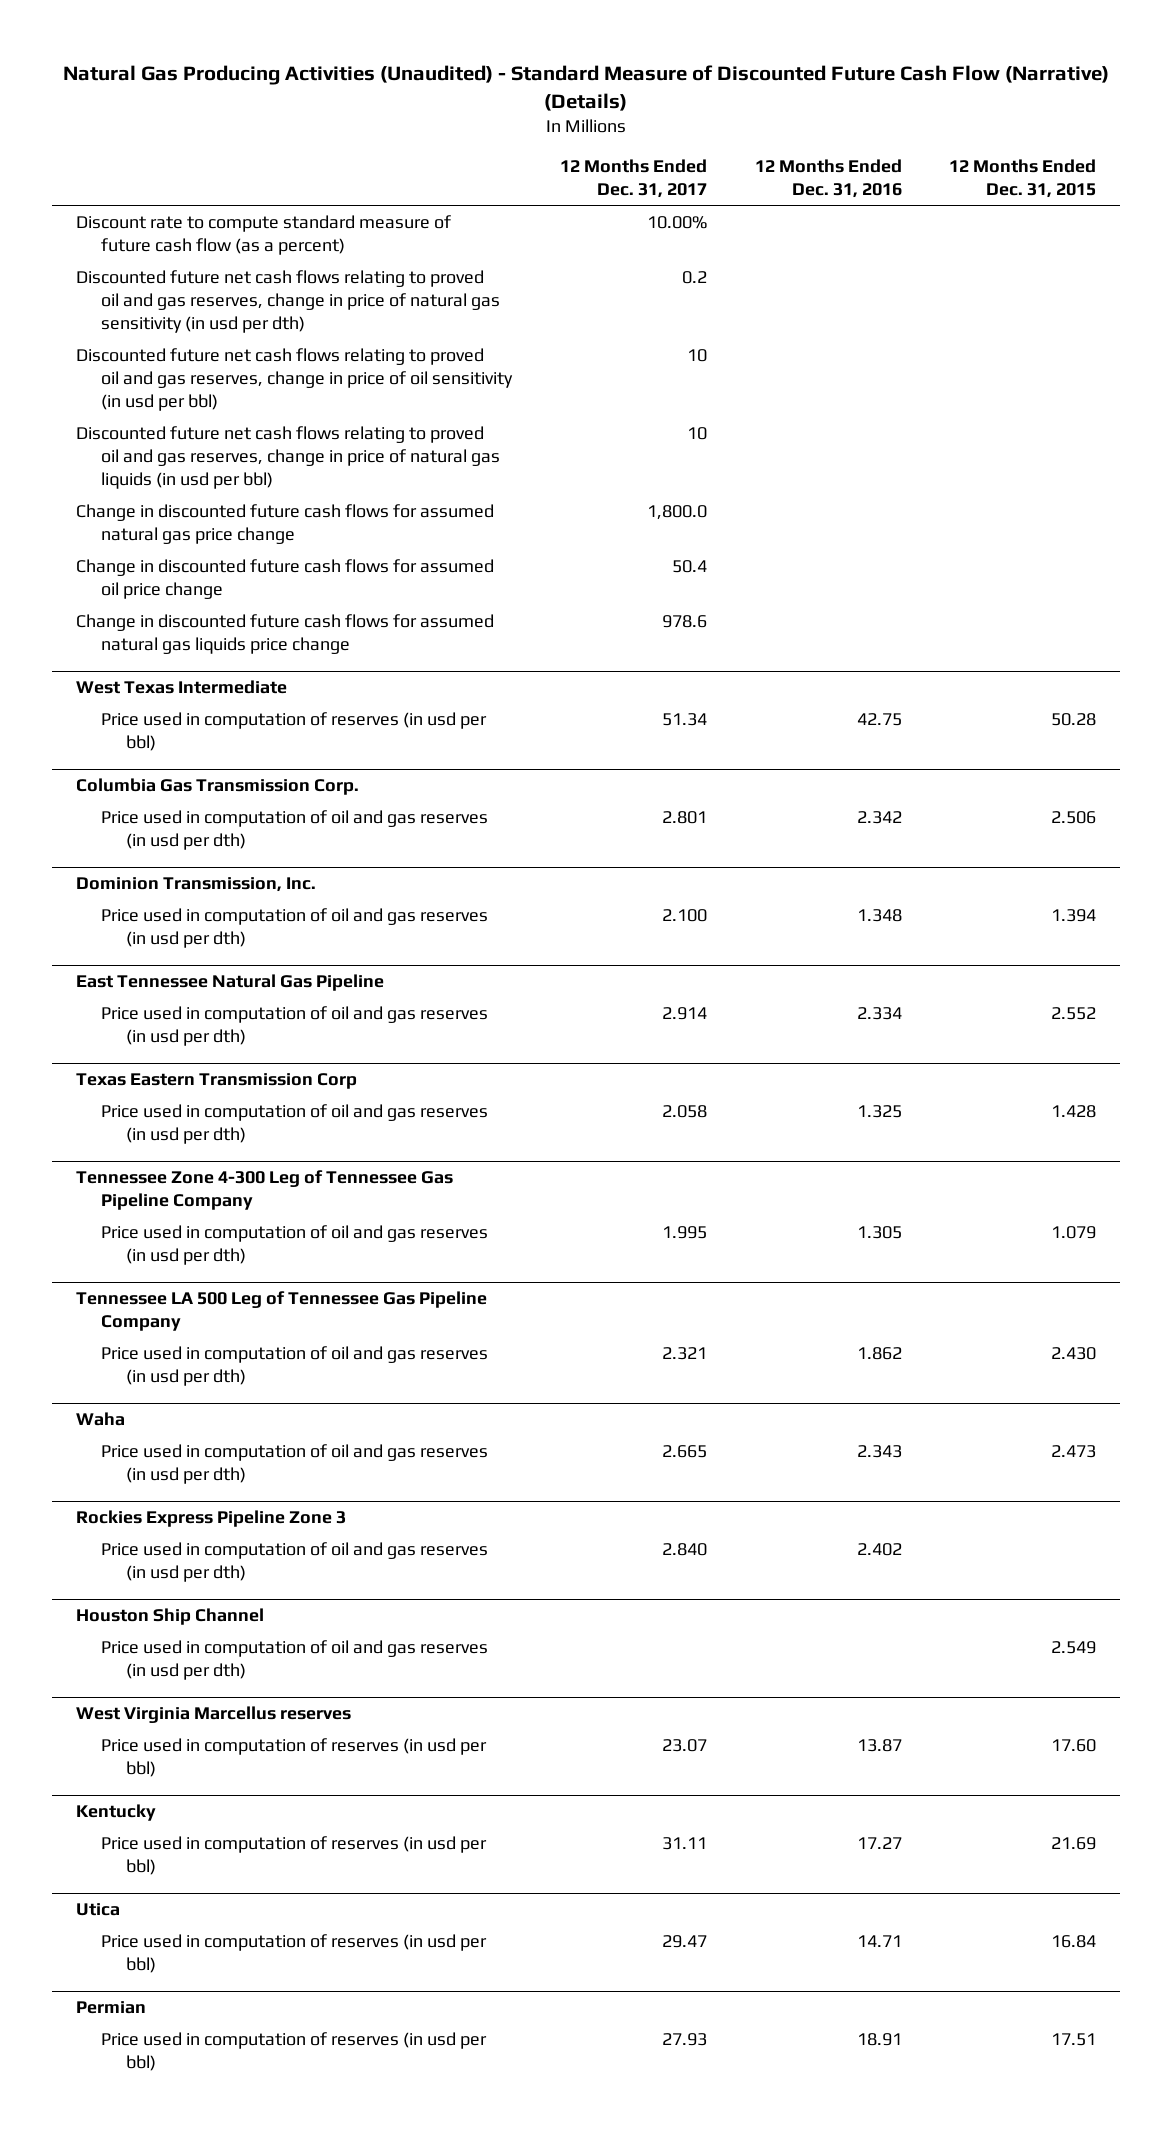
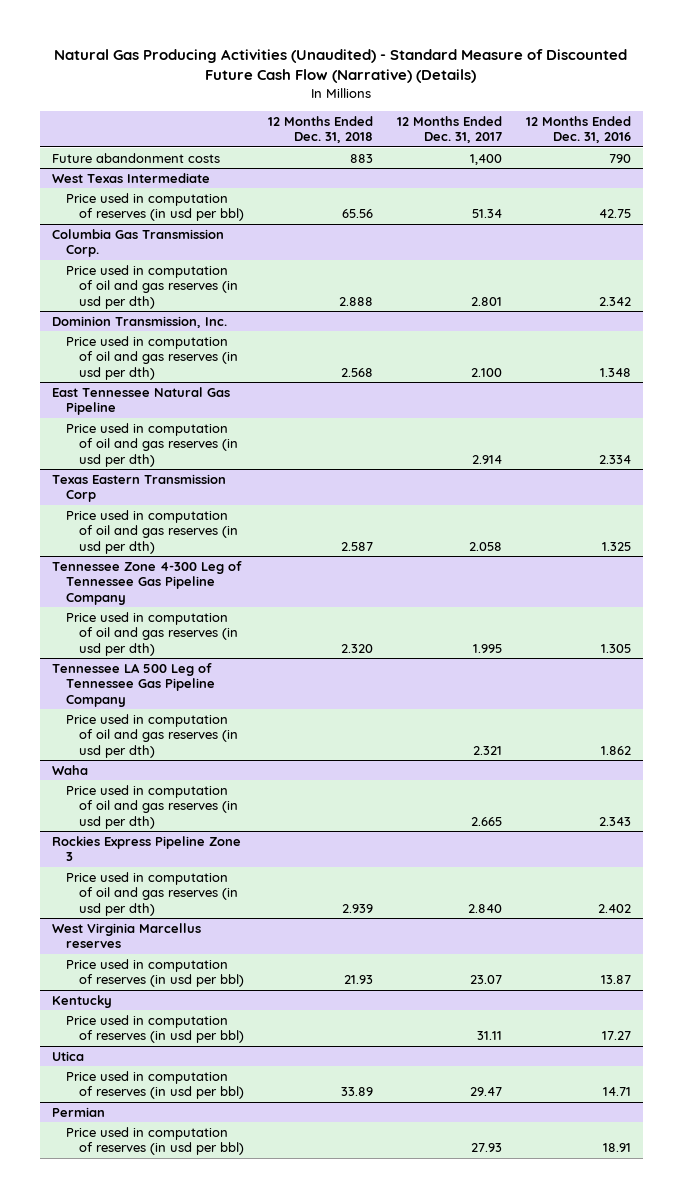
- | 12 Months Ended Dec. 31, 2017 | 12 Months Ended Dec. 31, 2016 | 12 Months Ended Dec. 31, 2015
+ | 12 Months Ended Dec. 31, 2018 | 12 Months Ended Dec. 31, 2017 | 12 Months Ended Dec. 31, 2016
- Discount rate to compute standard measure of future cash flow (as a percent) | 10.00% | |
- Discounted future net cash flows relating to proved oil and gas reserves, change in price of natural gas sensitivity (in usd per dth) | 0.2 | |
- Discounted future net cash flows relating to proved oil and gas reserves, change in price of oil sensitivity (in usd per bbl) | 10 | |
- Discounted future net cash flows relating to proved oil and gas reserves, change in price of natural gas liquids (in usd per bbl) | 10 | |
- Change in discounted future cash flows for assumed natural gas price change | 1,800.0 | |
- Change in discounted future cash flows for assumed oil price change | 50.4 | |
- Change in discounted future cash flows for assumed natural gas liquids price change | 978.6 | |
+ Future abandonment costs | 883 | 1,400 | 790
- Houston Ship Channel
- Price used in computation of oil and gas reserves (in usd per dth) | | | 2.549

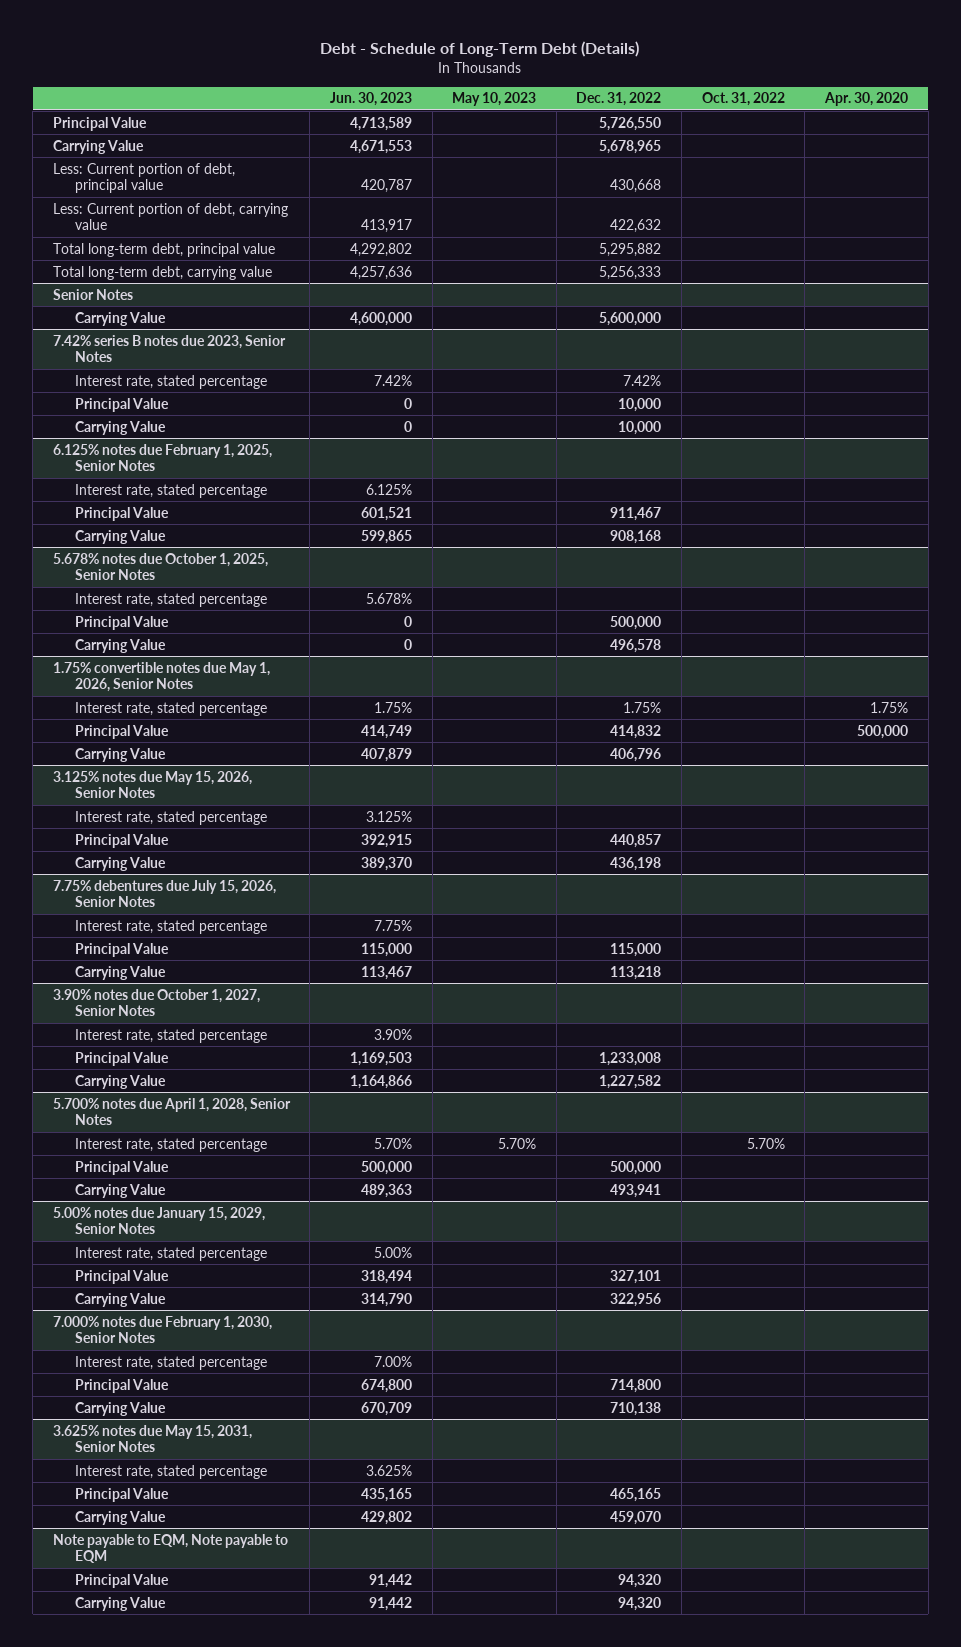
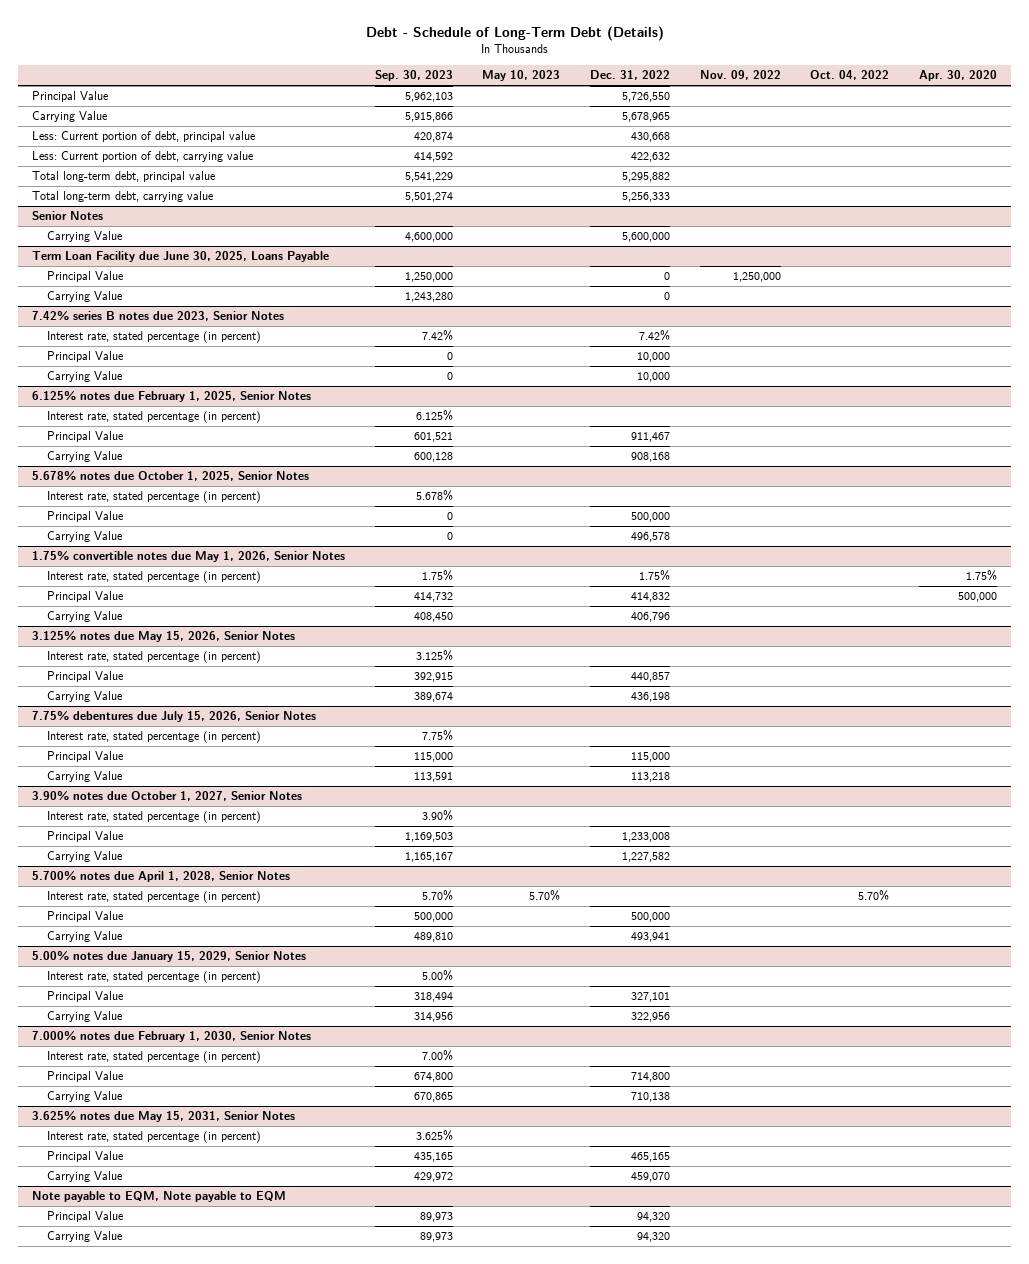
- | Jun. 30, 2023 | May 10, 2023 | Dec. 31, 2022 | Oct. 31, 2022 | Apr. 30, 2020
+ | Sep. 30, 2023 | May 10, 2023 | Dec. 31, 2022 | Nov. 09, 2022 | Oct. 04, 2022 | Apr. 30, 2020
+ Term Loan Facility due June 30, 2025, Loans Payable
+ Principal Value | 1,250,000 | | 0 | 1,250,000 | |
+ Carrying Value | 1,243,280 | | 0 | | |
@ 7.42% series B notes due 2023, Senior Notes
- Interest rate, stated percentage | 7.42% | | 7.42% | |
+ Interest rate, stated percentage (in percent) | 7.42% | | 7.42% | | |
@ 6.125% notes due February 1, 2025, Senior Notes
- Interest rate, stated percentage | 6.125% | | | |
+ Interest rate, stated percentage (in percent) | 6.125% | | | | |
@ 5.678% notes due October 1, 2025, Senior Notes
- Interest rate, stated percentage | 5.678% | | | |
+ Interest rate, stated percentage (in percent) | 5.678% | | | | |
@ 1.75% convertible notes due May 1, 2026, Senior Notes
- Interest rate, stated percentage | 1.75% | | 1.75% | | 1.75%
+ Interest rate, stated percentage (in percent) | 1.75% | | 1.75% | | | 1.75%
@ 3.125% notes due May 15, 2026, Senior Notes
- Interest rate, stated percentage | 3.125% | | | |
+ Interest rate, stated percentage (in percent) | 3.125% | | | | |
@ 7.75% debentures due July 15, 2026, Senior Notes
- Interest rate, stated percentage | 7.75% | | | |
+ Interest rate, stated percentage (in percent) | 7.75% | | | | |
@ 3.90% notes due October 1, 2027, Senior Notes
- Interest rate, stated percentage | 3.90% | | | |
+ Interest rate, stated percentage (in percent) | 3.90% | | | | |
@ 5.700% notes due April 1, 2028, Senior Notes
- Interest rate, stated percentage | 5.70% | 5.70% | | 5.70% |
+ Interest rate, stated percentage (in percent) | 5.70% | 5.70% | | | 5.70% |
@ 5.00% notes due January 15, 2029, Senior Notes
- Interest rate, stated percentage | 5.00% | | | |
+ Interest rate, stated percentage (in percent) | 5.00% | | | | |
@ 7.000% notes due February 1, 2030, Senior Notes
- Interest rate, stated percentage | 7.00% | | | |
+ Interest rate, stated percentage (in percent) | 7.00% | | | | |
@ 3.625% notes due May 15, 2031, Senior Notes
- Interest rate, stated percentage | 3.625% | | | |
+ Interest rate, stated percentage (in percent) | 3.625% | | | | |

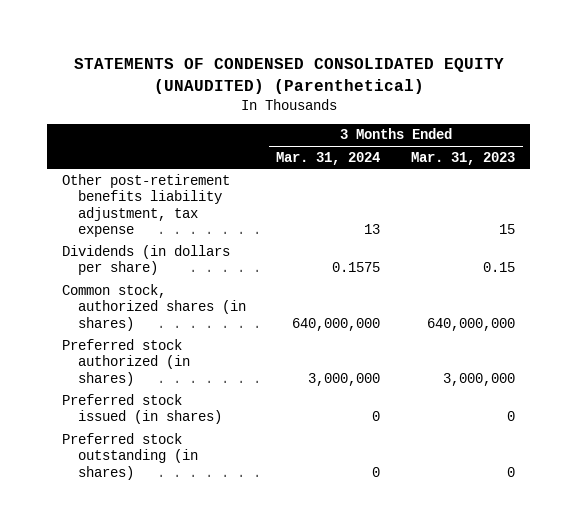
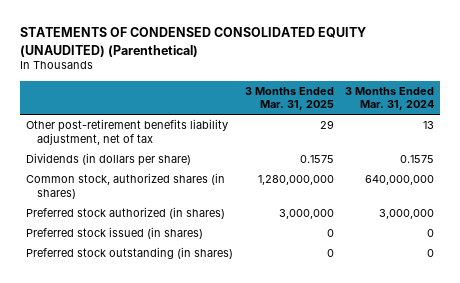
- | 3 Months Ended Mar. 31, 2024 | 3 Months Ended Mar. 31, 2023
+ | 3 Months Ended Mar. 31, 2025 | 3 Months Ended Mar. 31, 2024
- Other post-retirement benefits liability adjustment, tax expense | 13 | 15
+ Other post-retirement benefits liability adjustment, net of tax | 29 | 13

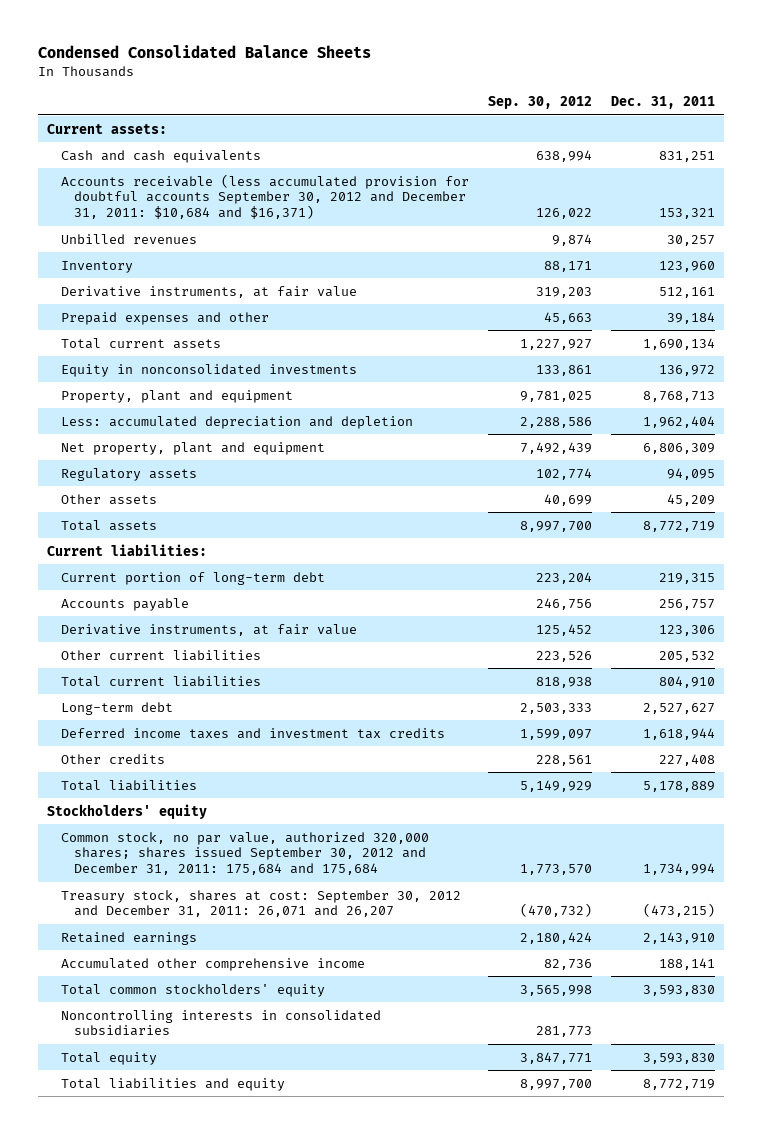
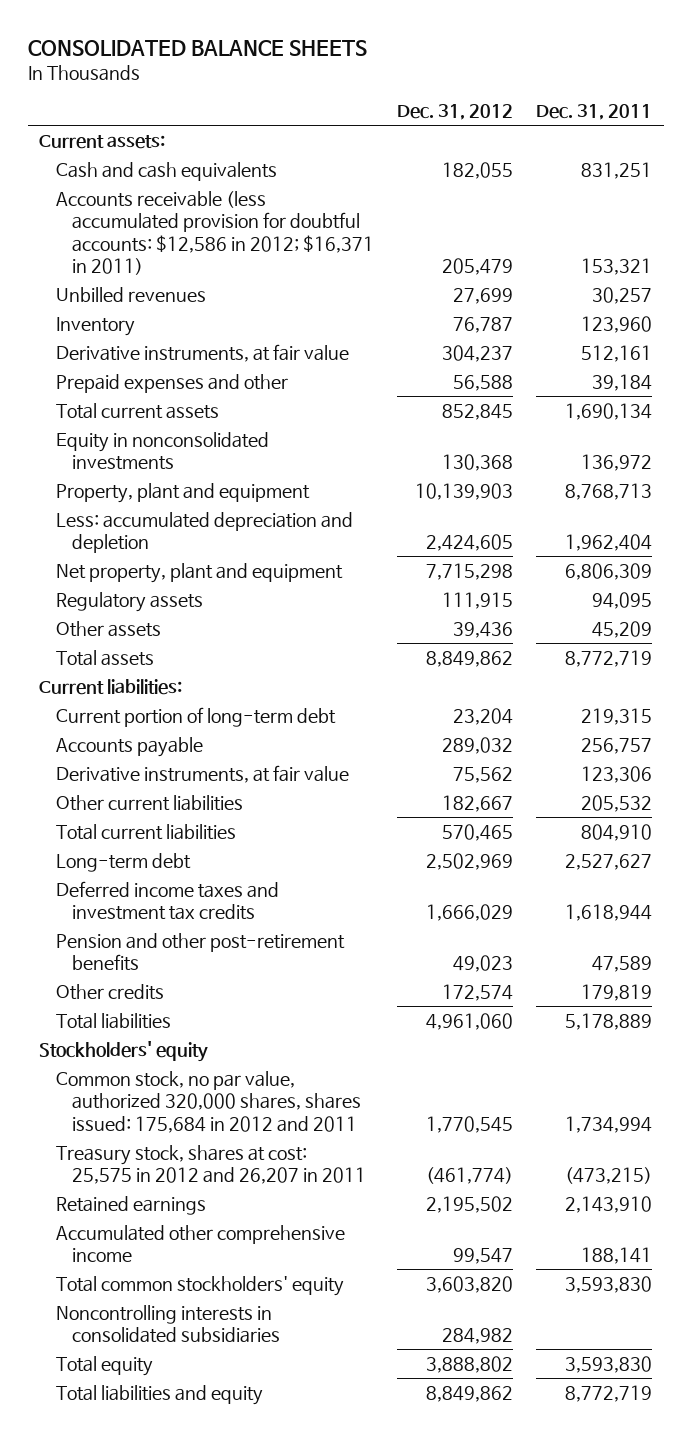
- Condensed Consolidated Balance Sheets
+ CONSOLIDATED BALANCE SHEETS
- | Sep. 30, 2012 | Dec. 31, 2011
+ | Dec. 31, 2012 | Dec. 31, 2011
- Accounts receivable (less accumulated provision for doubtful accounts September 30, 2012 and December 31, 2011: $10,684 and $16,371) | 126,022 | 153,321
+ Accounts receivable (less accumulated provision for doubtful accounts: $12,586 in 2012; $16,371 in 2011) | 205,479 | 153,321
- Other credits | 228,561 | 227,408
+ Pension and other post-retirement benefits | 49,023 | 47,589
+ Other credits | 172,574 | 179,819
- Common stock, no par value, authorized 320,000 shares; shares issued September 30, 2012 and December 31, 2011: 175,684 and 175,684 | 1,773,570 | 1,734,994
- Treasury stock, shares at cost: September 30, 2012 and December 31, 2011: 26,071 and 26,207 | (470,732) | (473,215)
+ Common stock, no par value, authorized 320,000 shares, shares issued: 175,684 in 2012 and 2011 | 1,770,545 | 1,734,994
+ Treasury stock, shares at cost: 25,575 in 2012 and 26,207 in 2011 | (461,774) | (473,215)

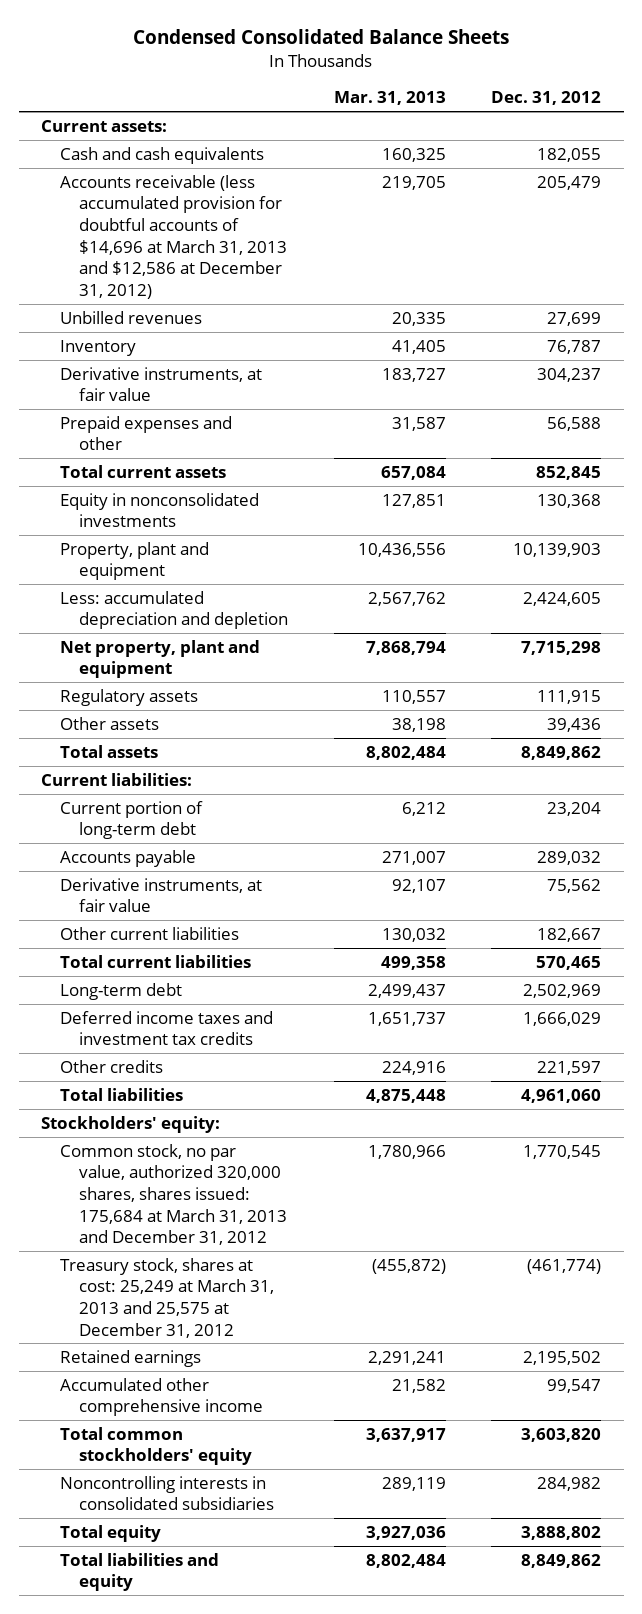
- CONSOLIDATED BALANCE SHEETS
+ Condensed Consolidated Balance Sheets
- | Dec. 31, 2012 | Dec. 31, 2011
+ | Mar. 31, 2013 | Dec. 31, 2012
- Accounts receivable (less accumulated provision for doubtful accounts: $12,586 in 2012; $16,371 in 2011) | 205,479 | 153,321
+ Accounts receivable (less accumulated provision for doubtful accounts of $14,696 at March 31, 2013 and $12,586 at December 31, 2012) | 219,705 | 205,479
- Pension and other post-retirement benefits | 49,023 | 47,589
- Other credits | 172,574 | 179,819
+ Other credits | 224,916 | 221,597
- Stockholders' equity
- Common stock, no par value, authorized 320,000 shares, shares issued: 175,684 in 2012 and 2011 | 1,770,545 | 1,734,994
- Treasury stock, shares at cost: 25,575 in 2012 and 26,207 in 2011 | (461,774) | (473,215)
+ Stockholders' equity:
+ Common stock, no par value, authorized 320,000 shares, shares issued: 175,684 at March 31, 2013 and December 31, 2012 | 1,780,966 | 1,770,545
+ Treasury stock, shares at cost: 25,249 at March 31, 2013 and 25,575 at December 31, 2012 | (455,872) | (461,774)

